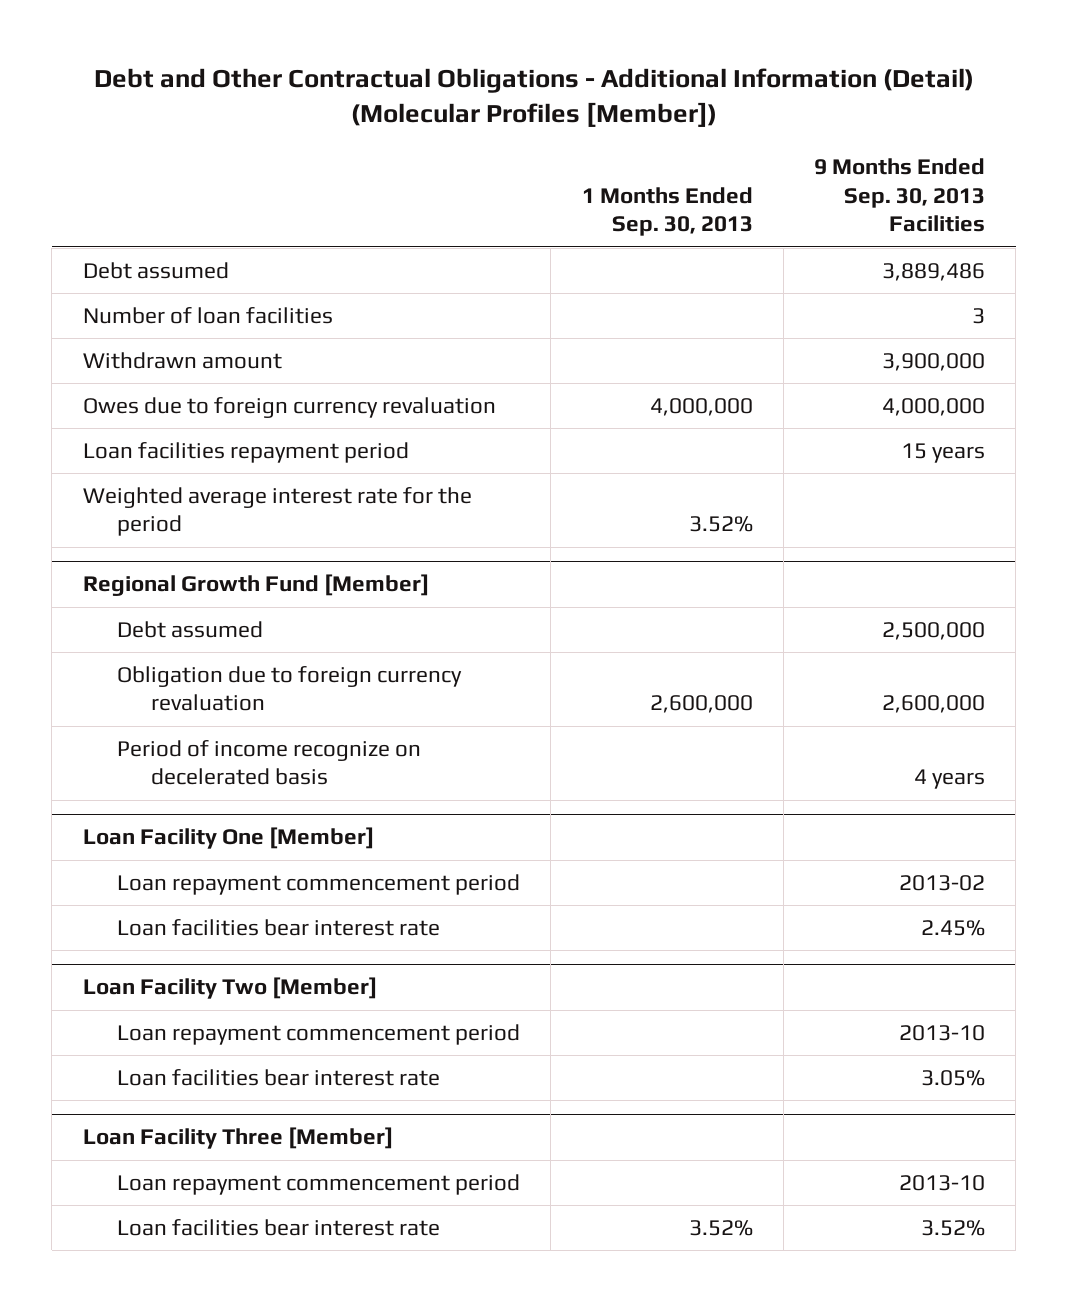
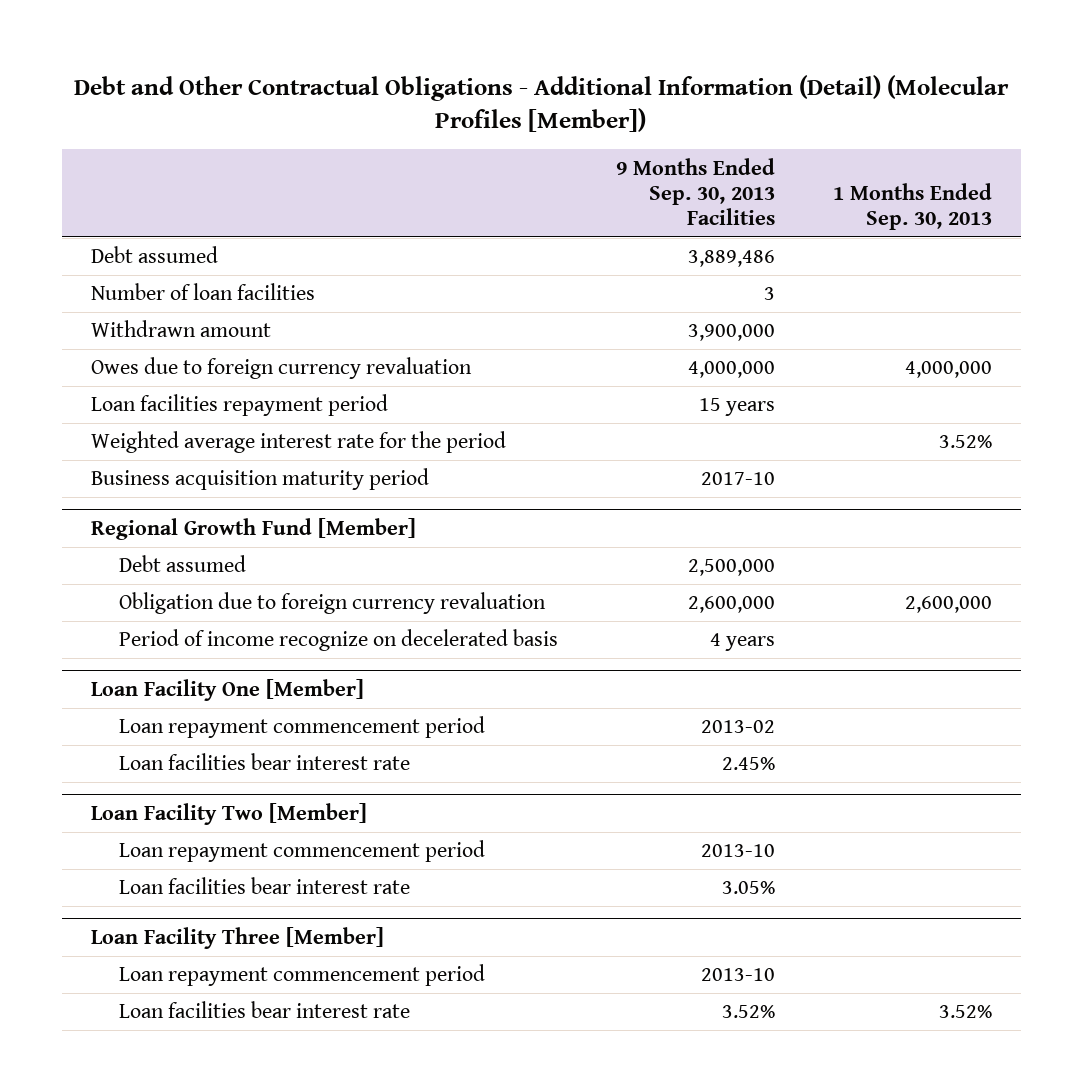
- | 1 Months Ended Sep. 30, 2013 | 9 Months Ended Sep. 30, 2013 Facilities
+ | 9 Months Ended Sep. 30, 2013 Facilities | 1 Months Ended Sep. 30, 2013
+ Business acquisition maturity period | 2017-10 |

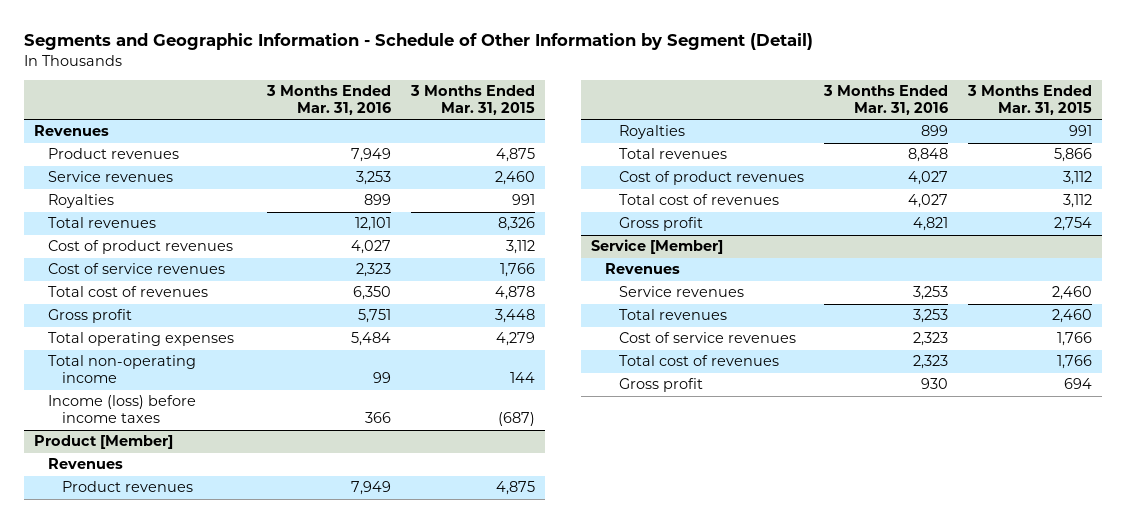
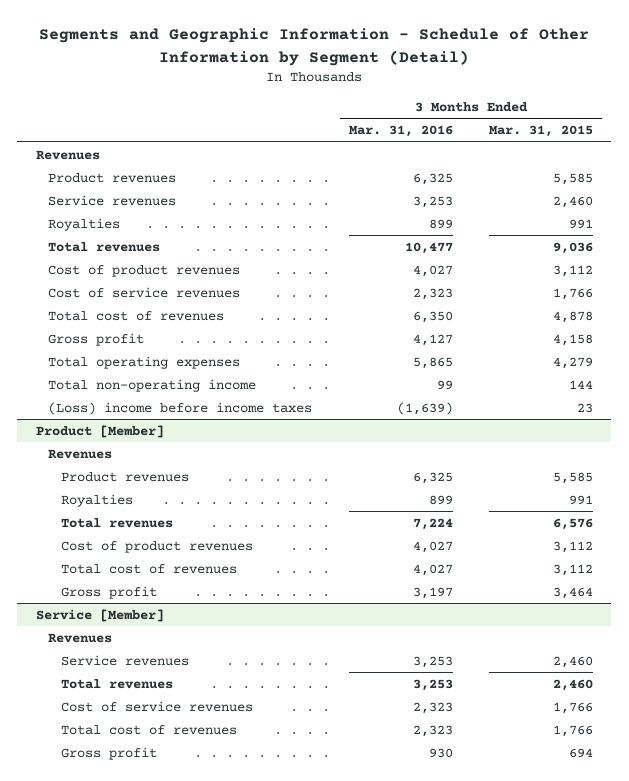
- Product revenues | 7,949 | 4,875
+ Product revenues | 6,325 | 5,585
- Total revenues | 12,101 | 8,326
+ Total revenues | 10,477 | 9,036
- Gross profit | 5,751 | 3,448
- Total operating expenses | 5,484 | 4,279
+ Gross profit | 4,127 | 4,158
+ Total operating expenses | 5,865 | 4,279
- Income (loss) before income taxes | 366 | (687)
+ (Loss) income before income taxes | (1,639) | 23
@ Product [Member]
- Product revenues | 7,949 | 4,875
+ Product revenues | 6,325 | 5,585
- Total revenues | 8,848 | 5,866
+ Total revenues | 7,224 | 6,576
- Gross profit | 4,821 | 2,754
+ Gross profit | 3,197 | 3,464

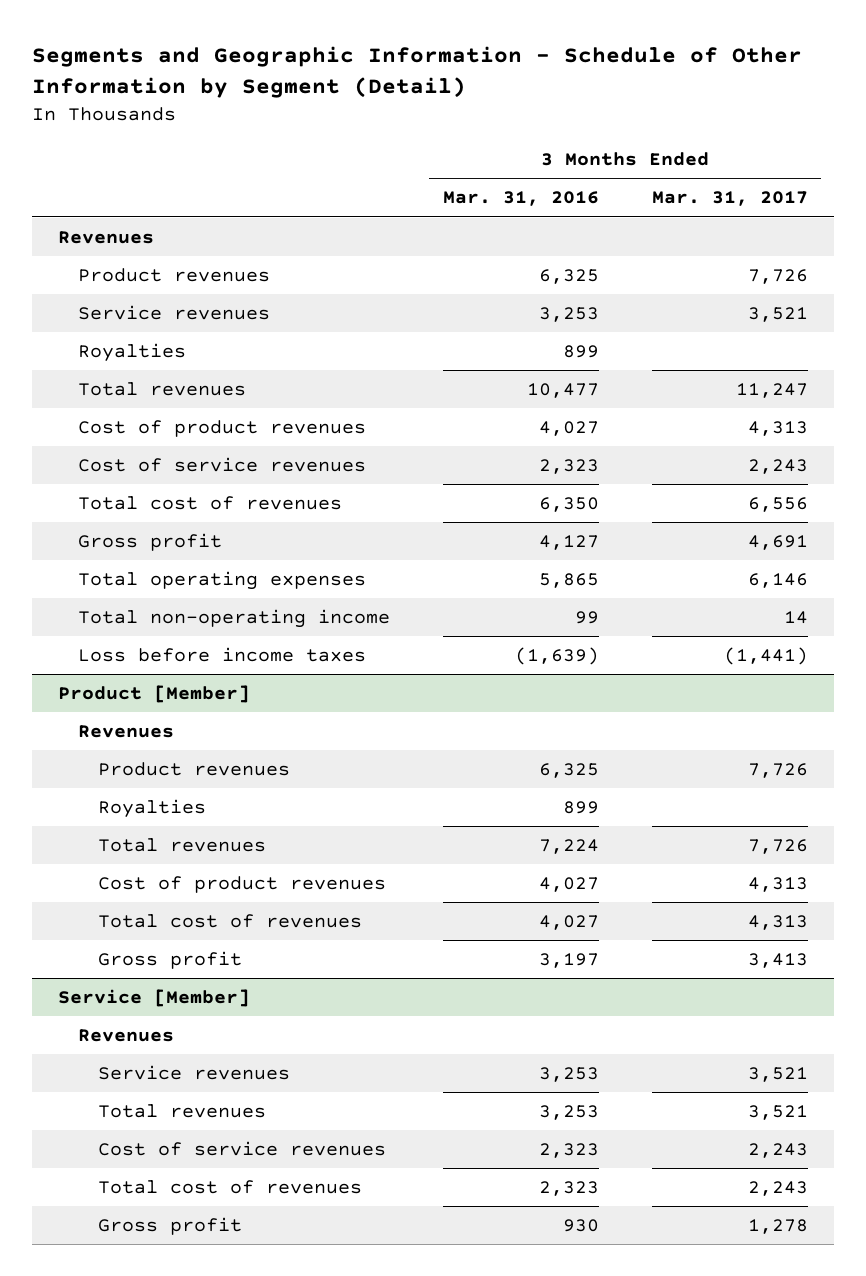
- | 3 Months Ended Mar. 31, 2016 | 3 Months Ended Mar. 31, 2015
+ | 3 Months Ended Mar. 31, 2016 | 3 Months Ended Mar. 31, 2017
- (Loss) income before income taxes | (1,639) | 23
+ Loss before income taxes | (1,639) | (1,441)

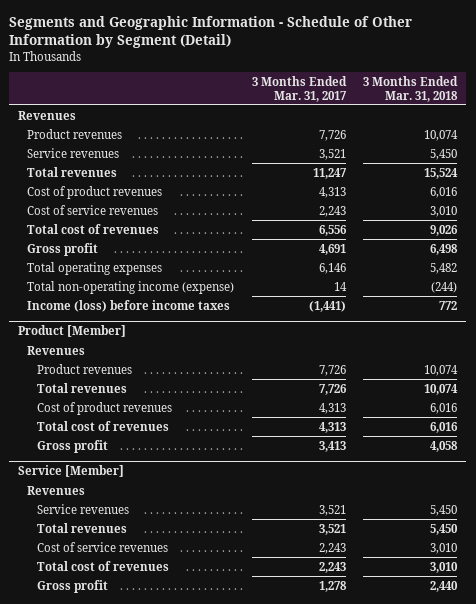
- | 3 Months Ended Mar. 31, 2016 | 3 Months Ended Mar. 31, 2017
+ | 3 Months Ended Mar. 31, 2017 | 3 Months Ended Mar. 31, 2018
- Royalties | 899 |
- Total non-operating income | 99 | 14
- Loss before income taxes | (1,639) | (1,441)
+ Total non-operating income (expense) | 14 | (244)
+ Income (loss) before income taxes | (1,441) | 772
@ Product [Member]
- Royalties | 899 |

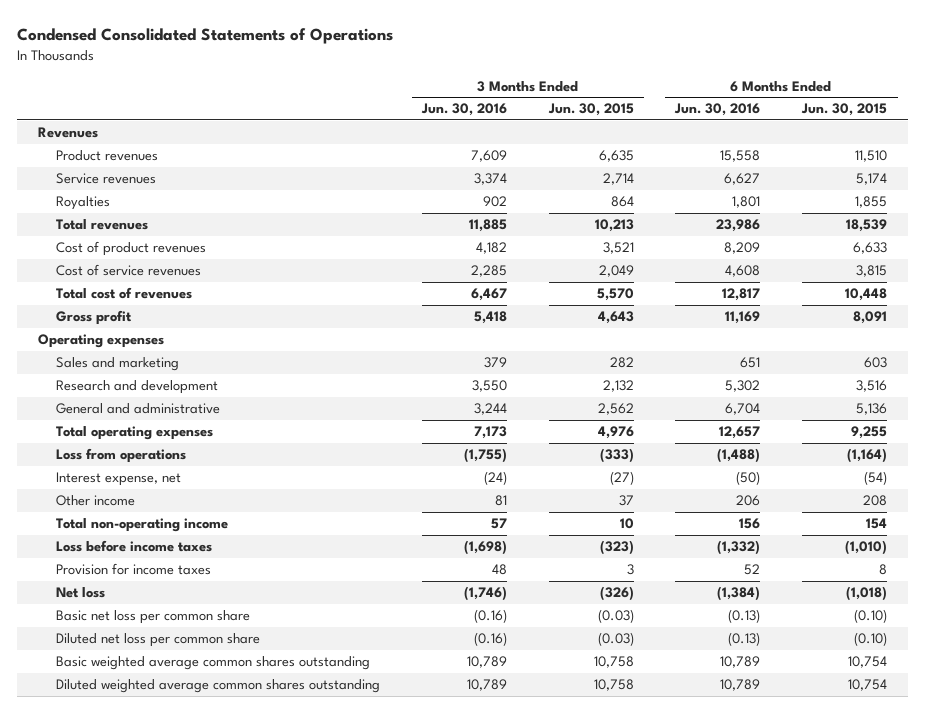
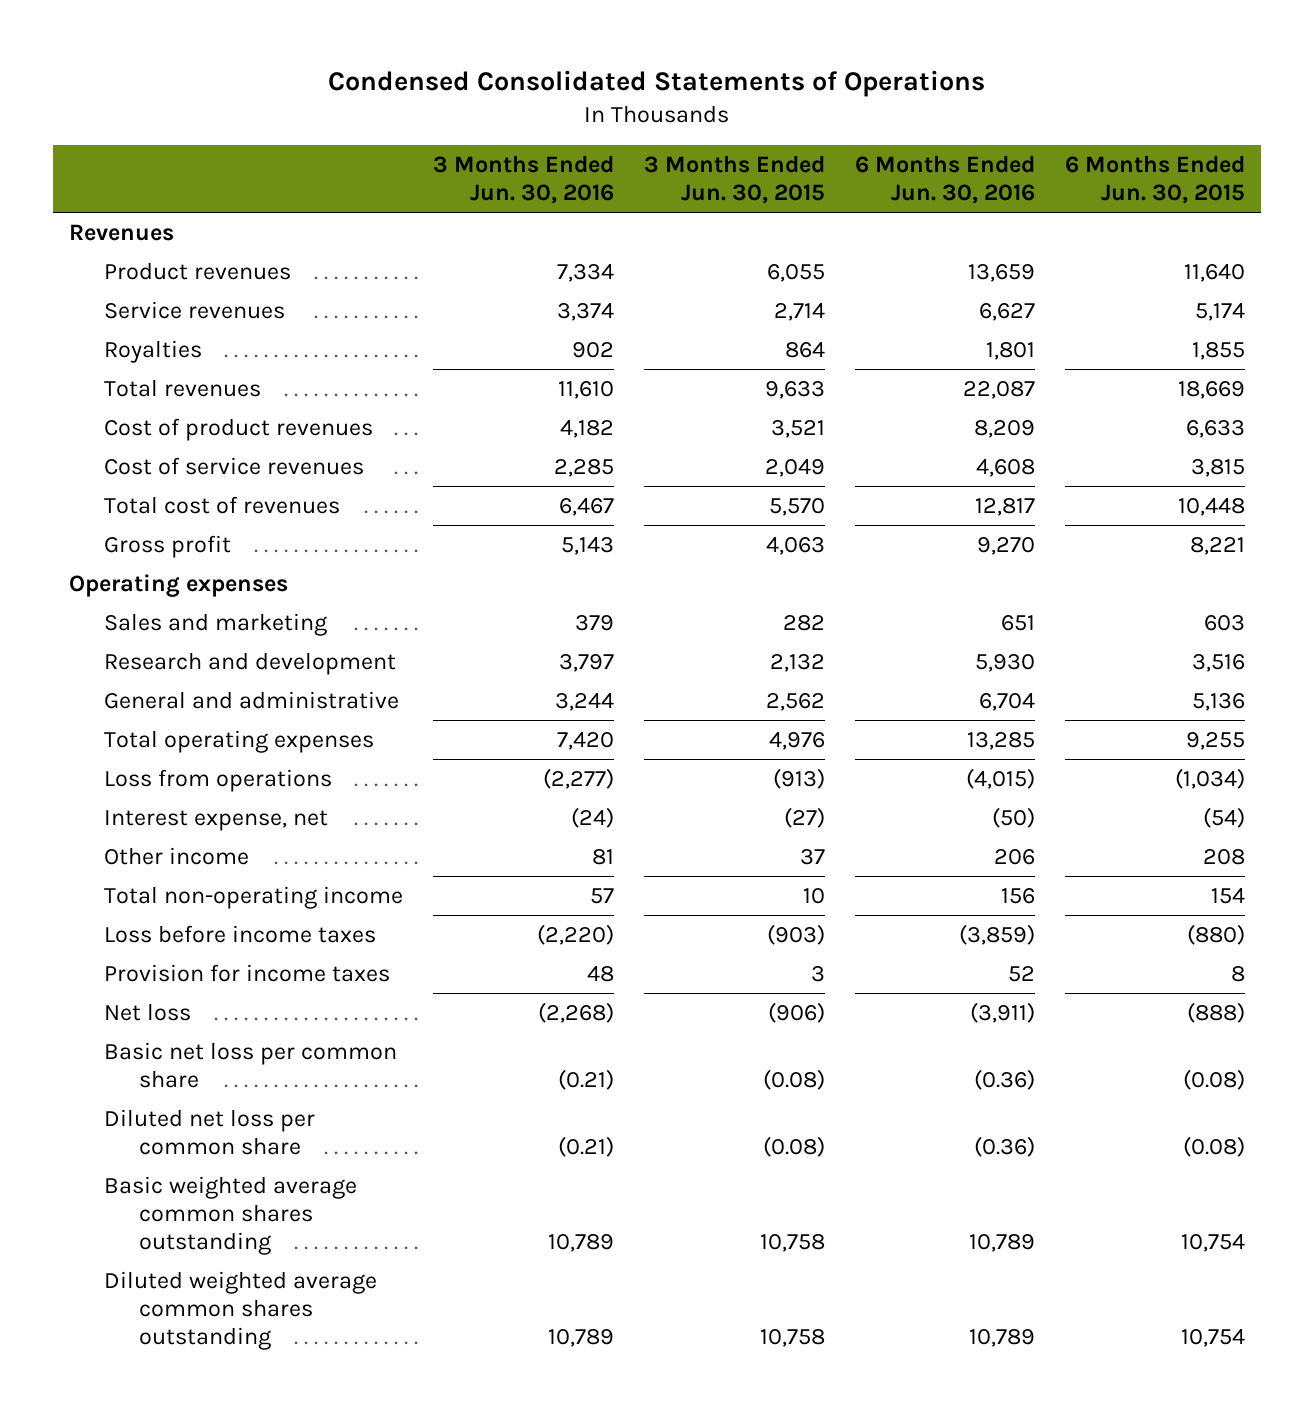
- Product revenues | 7,609 | 6,635 | 15,558 | 11,510
+ Product revenues | 7,334 | 6,055 | 13,659 | 11,640
- Total revenues | 11,885 | 10,213 | 23,986 | 18,539
+ Total revenues | 11,610 | 9,633 | 22,087 | 18,669
- Gross profit | 5,418 | 4,643 | 11,169 | 8,091
+ Gross profit | 5,143 | 4,063 | 9,270 | 8,221
- Research and development | 3,550 | 2,132 | 5,302 | 3,516
+ Research and development | 3,797 | 2,132 | 5,930 | 3,516
- Total operating expenses | 7,173 | 4,976 | 12,657 | 9,255
- Loss from operations | (1,755) | (333) | (1,488) | (1,164)
+ Total operating expenses | 7,420 | 4,976 | 13,285 | 9,255
+ Loss from operations | (2,277) | (913) | (4,015) | (1,034)
- Loss before income taxes | (1,698) | (323) | (1,332) | (1,010)
+ Loss before income taxes | (2,220) | (903) | (3,859) | (880)
- Net loss | (1,746) | (326) | (1,384) | (1,018)
- Basic net loss per common share | (0.16) | (0.03) | (0.13) | (0.10)
- Diluted net loss per common share | (0.16) | (0.03) | (0.13) | (0.10)
+ Net loss | (2,268) | (906) | (3,911) | (888)
+ Basic net loss per common share | (0.21) | (0.08) | (0.36) | (0.08)
+ Diluted net loss per common share | (0.21) | (0.08) | (0.36) | (0.08)

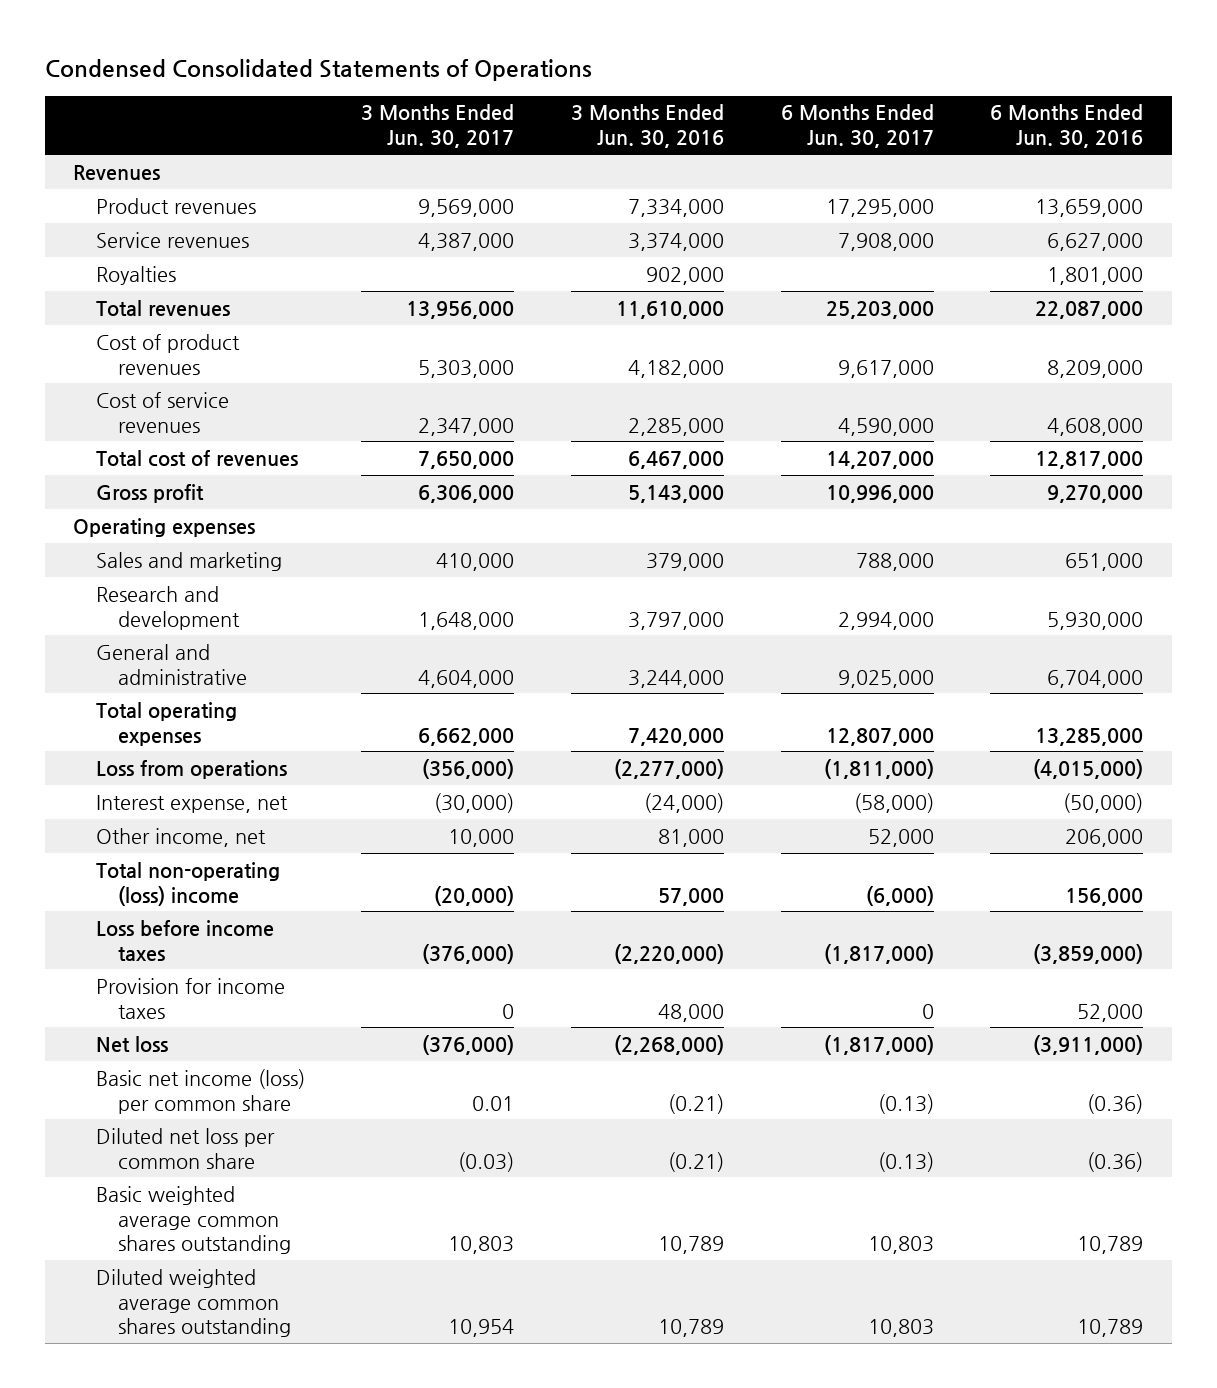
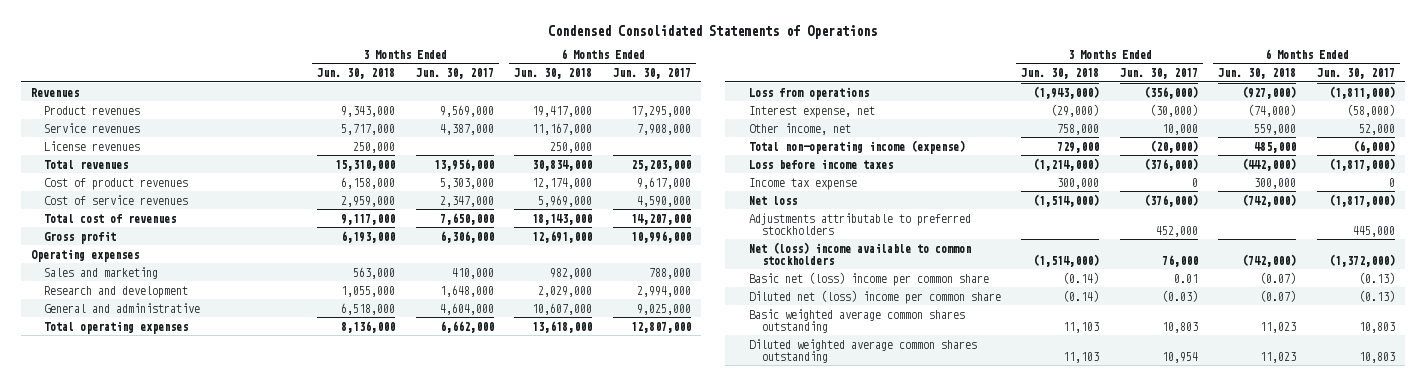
- | 3 Months Ended Jun. 30, 2017 | 3 Months Ended Jun. 30, 2016 | 6 Months Ended Jun. 30, 2017 | 6 Months Ended Jun. 30, 2016
+ | 3 Months Ended Jun. 30, 2018 | 3 Months Ended Jun. 30, 2017 | 6 Months Ended Jun. 30, 2018 | 6 Months Ended Jun. 30, 2017
- Royalties | | 902,000 | | 1,801,000
+ License revenues | 250,000 | | 250,000 |
- Total non-operating (loss) income | (20,000) | 57,000 | (6,000) | 156,000
+ Total non-operating income (expense) | 729,000 | (20,000) | 485,000 | (6,000)
- Provision for income taxes | 0 | 48,000 | 0 | 52,000
+ Income tax expense | 300,000 | 0 | 300,000 | 0
- Basic net income (loss) per common share | 0.01 | (0.21) | (0.13) | (0.36)
- Diluted net loss per common share | (0.03) | (0.21) | (0.13) | (0.36)
+ Adjustments attributable to preferred stockholders | | 452,000 | | 445,000
+ Net (loss) income available to common stockholders | (1,514,000) | 76,000 | (742,000) | (1,372,000)
+ Basic net (loss) income per common share | (0.14) | 0.01 | (0.07) | (0.13)
+ Diluted net (loss) income per common share | (0.14) | (0.03) | (0.07) | (0.13)

